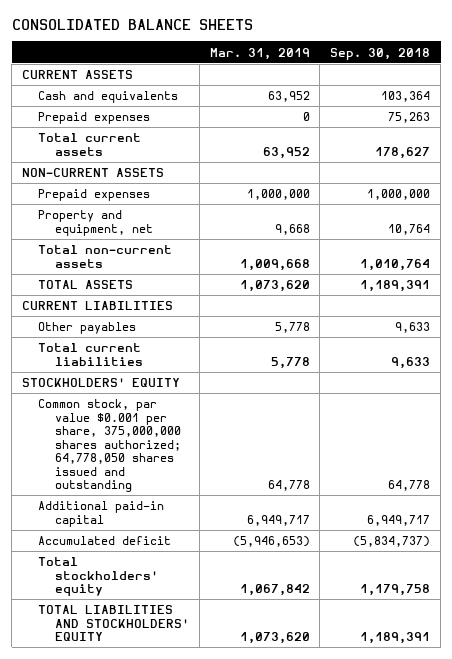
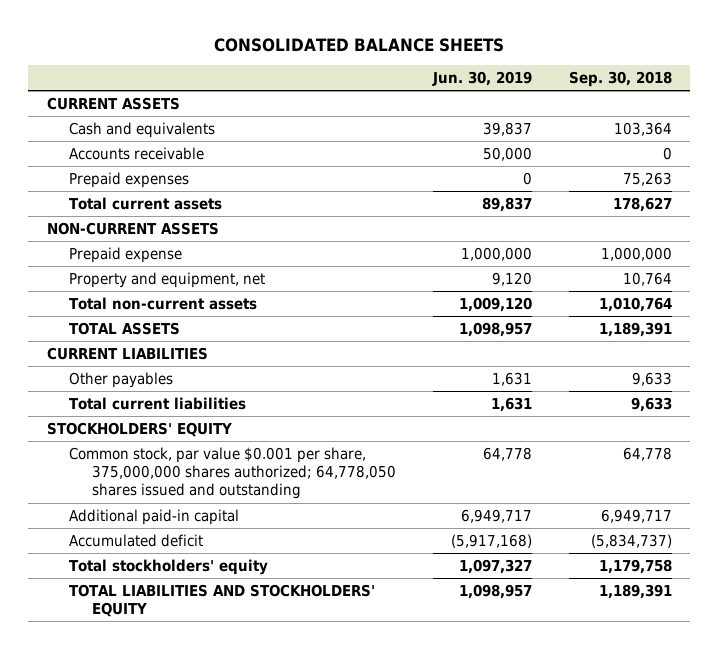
- | Mar. 31, 2019 | Sep. 30, 2018
+ | Jun. 30, 2019 | Sep. 30, 2018
+ Accounts receivable | 50,000 | 0
- Prepaid expenses | 1,000,000 | 1,000,000
+ Prepaid expense | 1,000,000 | 1,000,000

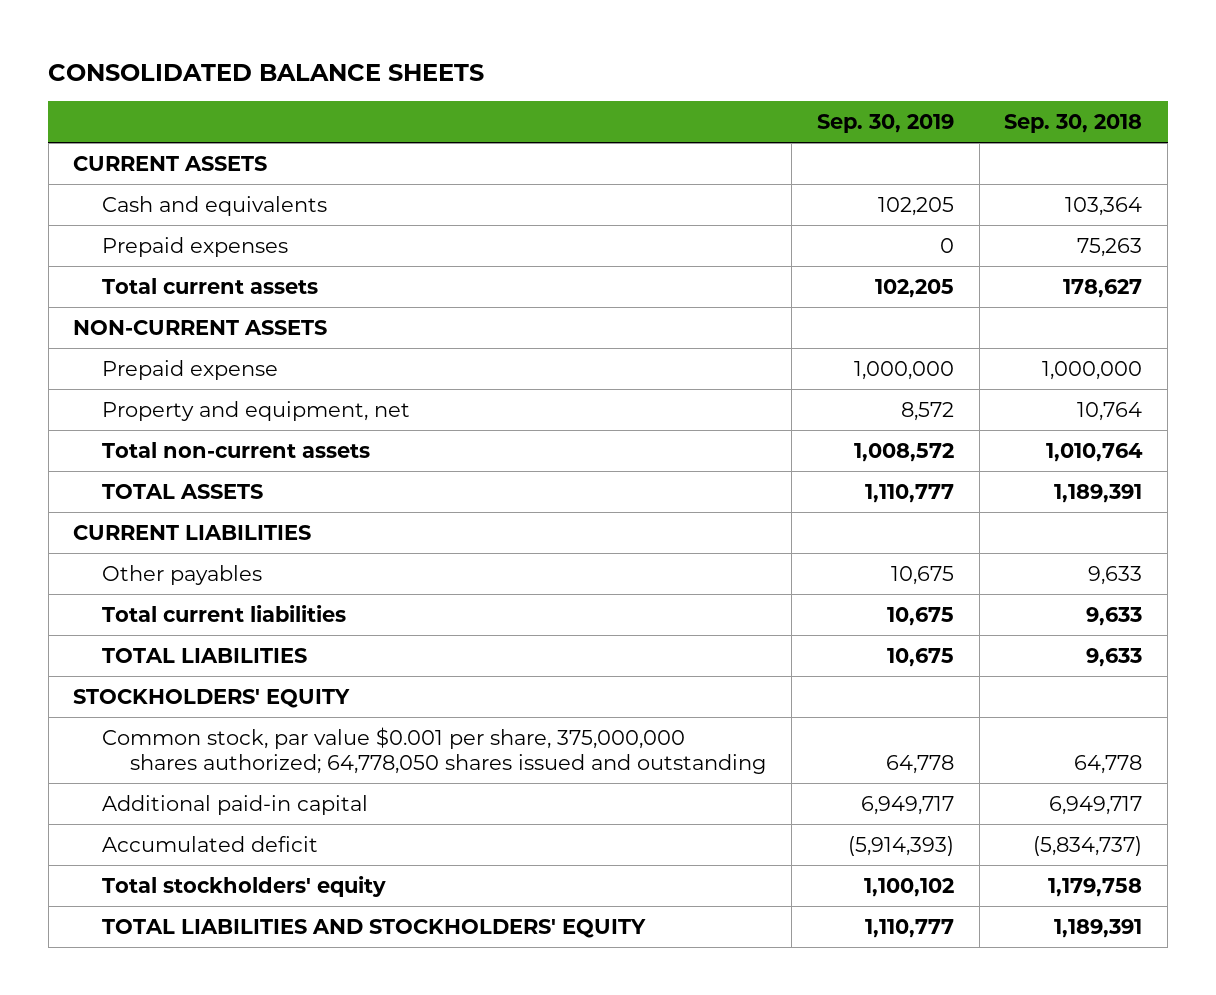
- | Jun. 30, 2019 | Sep. 30, 2018
+ | Sep. 30, 2019 | Sep. 30, 2018
- Accounts receivable | 50,000 | 0
+ TOTAL LIABILITIES | 10,675 | 9,633

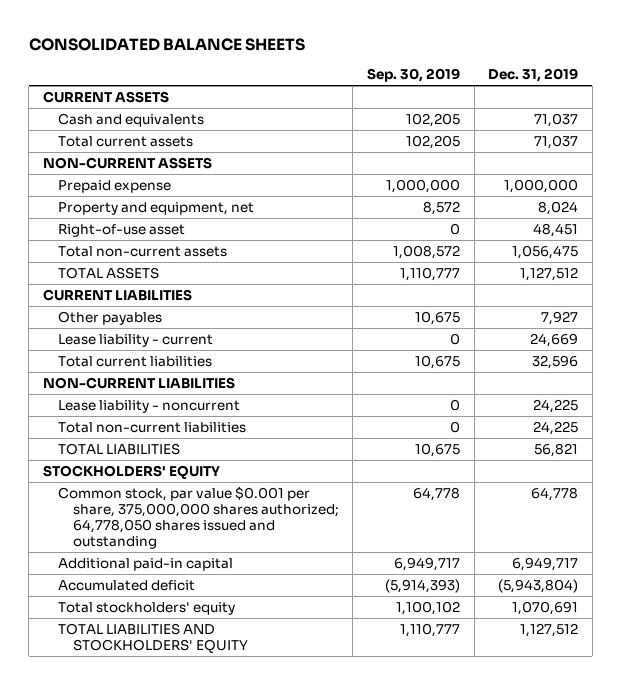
- | Sep. 30, 2019 | Sep. 30, 2018
+ | Sep. 30, 2019 | Dec. 31, 2019
- Prepaid expenses | 0 | 75,263
+ Right-of-use asset | 0 | 48,451
+ Lease liability - current | 0 | 24,669
+ NON-CURRENT LIABILITIES
+ Lease liability - noncurrent | 0 | 24,225
+ Total non-current liabilities | 0 | 24,225

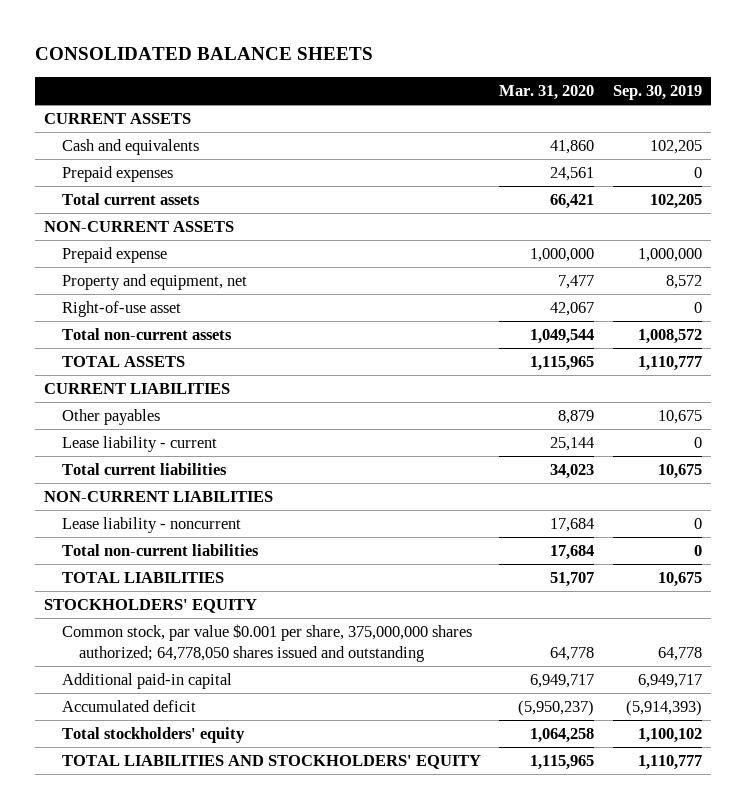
- | Sep. 30, 2019 | Dec. 31, 2019
+ | Mar. 31, 2020 | Sep. 30, 2019
+ Prepaid expenses | 24,561 | 0

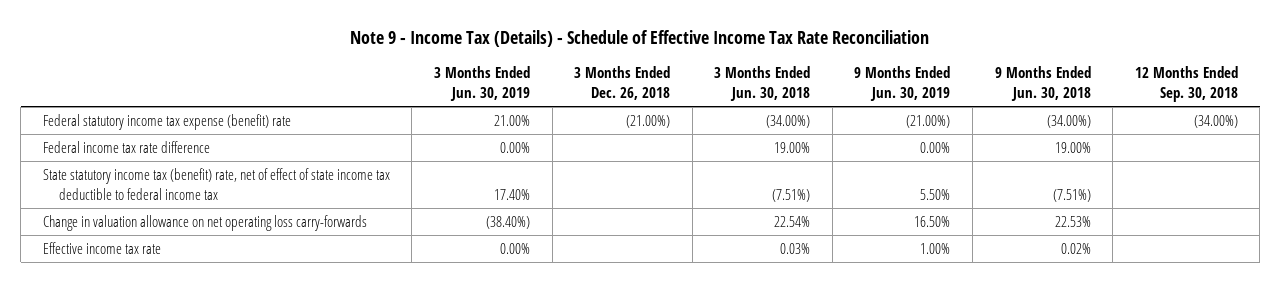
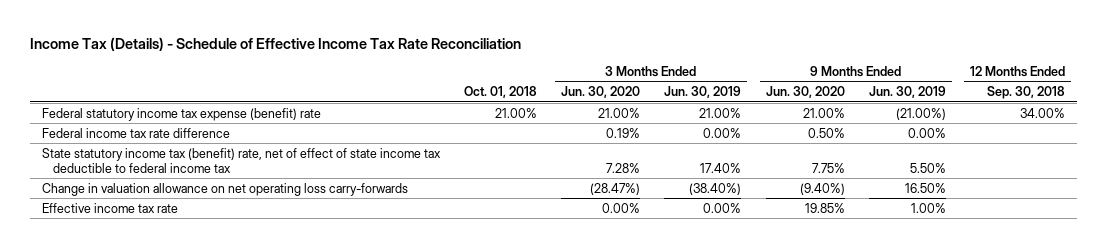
- Note 9 - Income Tax (Details) - Schedule of Effective Income Tax Rate Reconciliation
+ Income Tax (Details) - Schedule of Effective Income Tax Rate Reconciliation
- | 3 Months Ended Jun. 30, 2019 | 3 Months Ended Dec. 26, 2018 | 3 Months Ended Jun. 30, 2018 | 9 Months Ended Jun. 30, 2019 | 9 Months Ended Jun. 30, 2018 | 12 Months Ended Sep. 30, 2018
+ | Oct. 01, 2018 | 3 Months Ended Jun. 30, 2020 | 3 Months Ended Jun. 30, 2019 | 9 Months Ended Jun. 30, 2020 | 9 Months Ended Jun. 30, 2019 | 12 Months Ended Sep. 30, 2018
- Federal statutory income tax expense (benefit) rate | 21.00% | (21.00%) | (34.00%) | (21.00%) | (34.00%) | (34.00%)
+ Federal statutory income tax expense (benefit) rate | 21.00% | 21.00% | 21.00% | 21.00% | (21.00%) | 34.00%

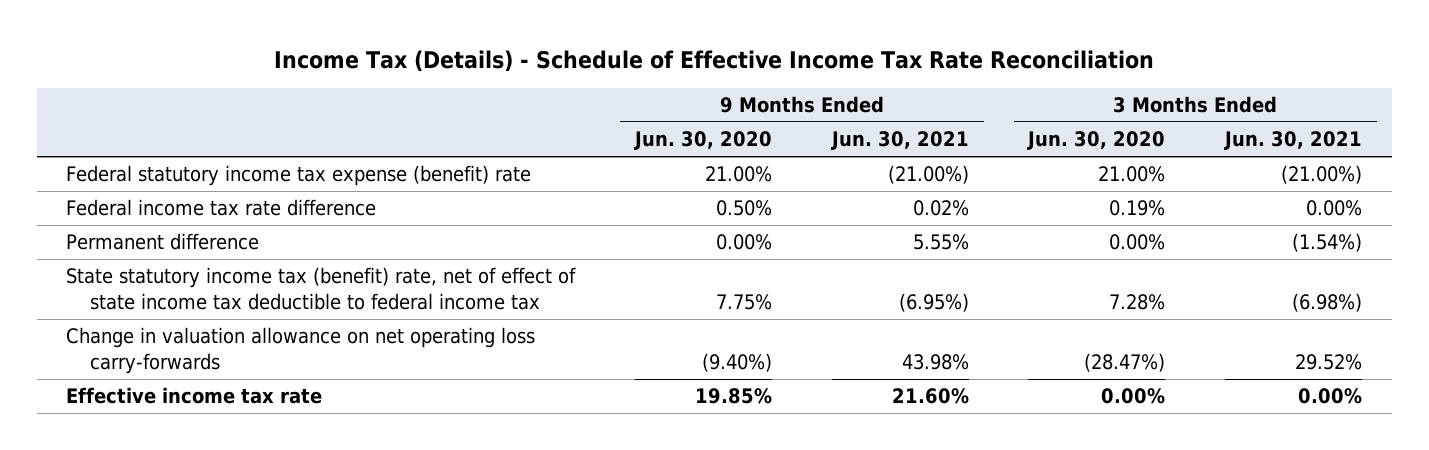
- | Oct. 01, 2018 | 3 Months Ended Jun. 30, 2020 | 3 Months Ended Jun. 30, 2019 | 9 Months Ended Jun. 30, 2020 | 9 Months Ended Jun. 30, 2019 | 12 Months Ended Sep. 30, 2018
+ | 9 Months Ended Jun. 30, 2020 | 9 Months Ended Jun. 30, 2021 | 3 Months Ended Jun. 30, 2020 | 3 Months Ended Jun. 30, 2021
+ Permanent difference | 0.00% | 5.55% | 0.00% | (1.54%)

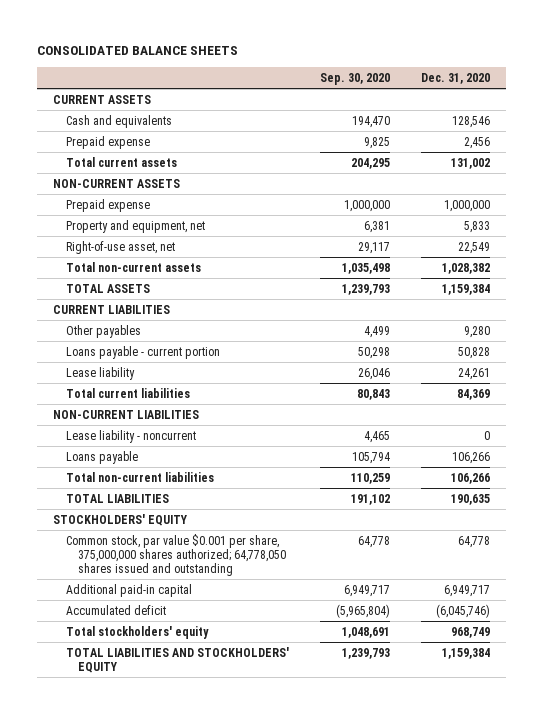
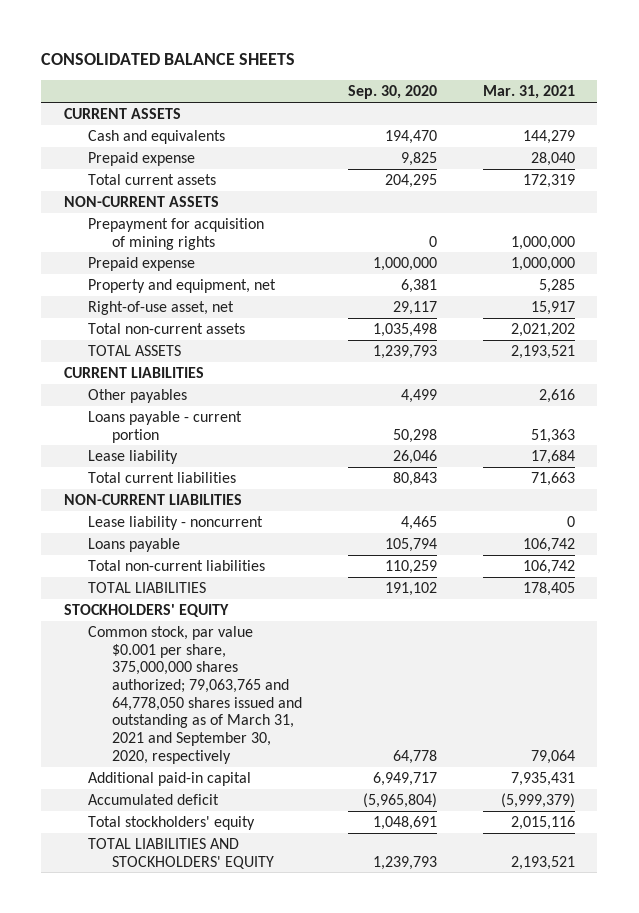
- | Sep. 30, 2020 | Dec. 31, 2020
+ | Sep. 30, 2020 | Mar. 31, 2021
+ Prepayment for acquisition of mining rights | 0 | 1,000,000
- Common stock, par value $0.001 per share, 375,000,000 shares authorized; 64,778,050 shares issued and outstanding | 64,778 | 64,778
+ Common stock, par value $0.001 per share, 375,000,000 shares authorized; 79,063,765 and 64,778,050 shares issued and outstanding as of March 31, 2021 and September 30, 2020, respectively | 64,778 | 79,064

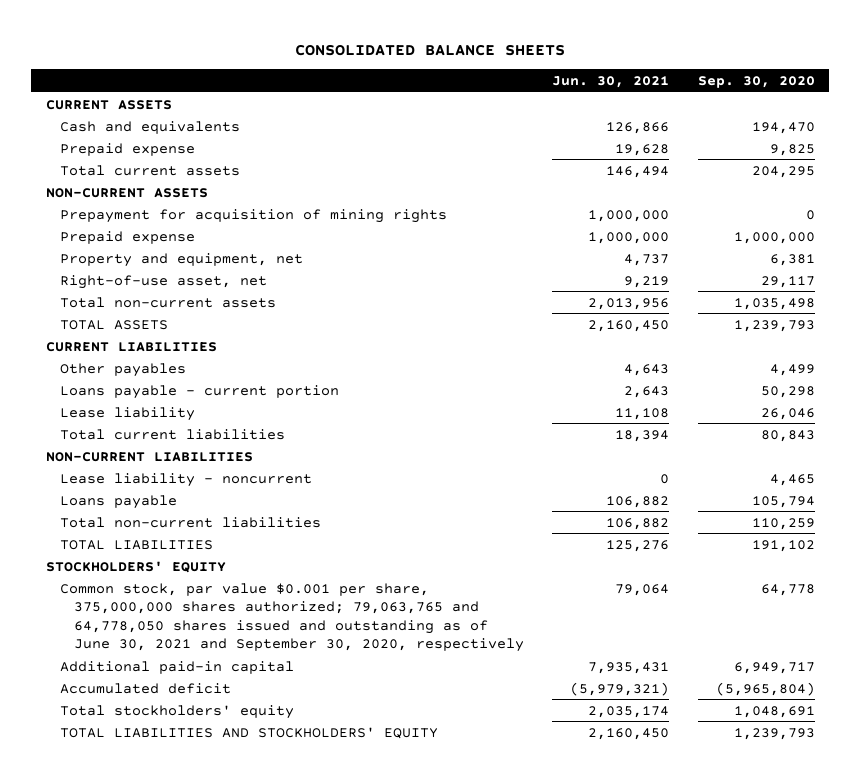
- | Sep. 30, 2020 | Mar. 31, 2021
+ | Jun. 30, 2021 | Sep. 30, 2020
- Common stock, par value $0.001 per share, 375,000,000 shares authorized; 79,063,765 and 64,778,050 shares issued and outstanding as of March 31, 2021 and September 30, 2020, respectively | 64,778 | 79,064
+ Common stock, par value $0.001 per share, 375,000,000 shares authorized; 79,063,765 and 64,778,050 shares issued and outstanding as of June 30, 2021 and September 30, 2020, respectively | 79,064 | 64,778

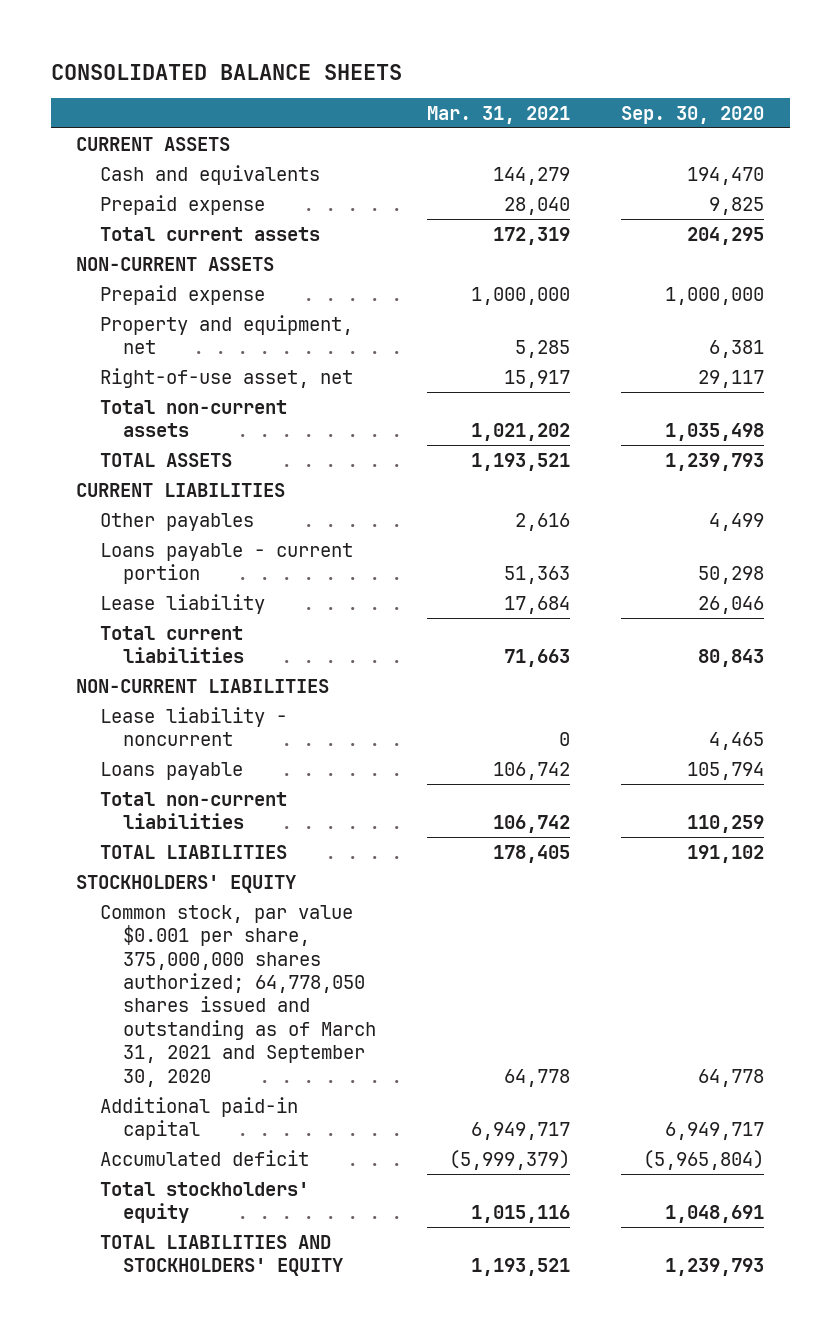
- | Jun. 30, 2021 | Sep. 30, 2020
+ | Mar. 31, 2021 | Sep. 30, 2020
- Prepayment for acquisition of mining rights | 1,000,000 | 0
- Common stock, par value $0.001 per share, 375,000,000 shares authorized; 79,063,765 and 64,778,050 shares issued and outstanding as of June 30, 2021 and September 30, 2020, respectively | 79,064 | 64,778
+ Common stock, par value $0.001 per share, 375,000,000 shares authorized; 64,778,050 shares issued and outstanding as of March 31, 2021 and September 30, 2020 | 64,778 | 64,778

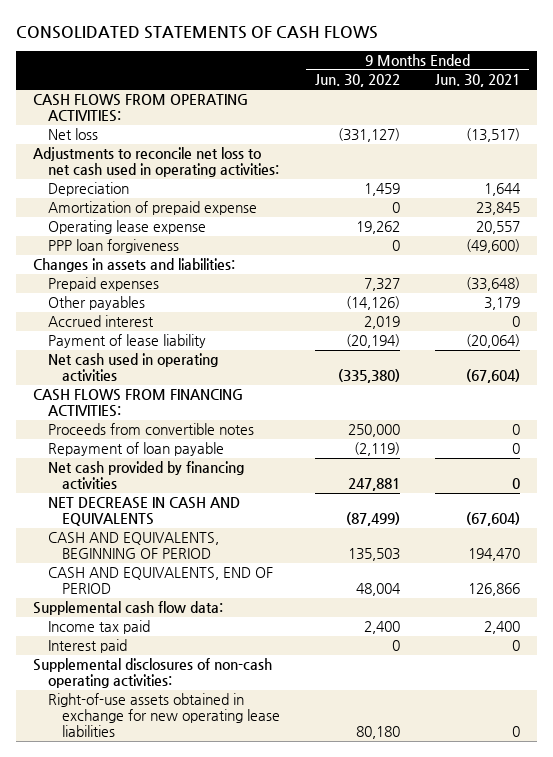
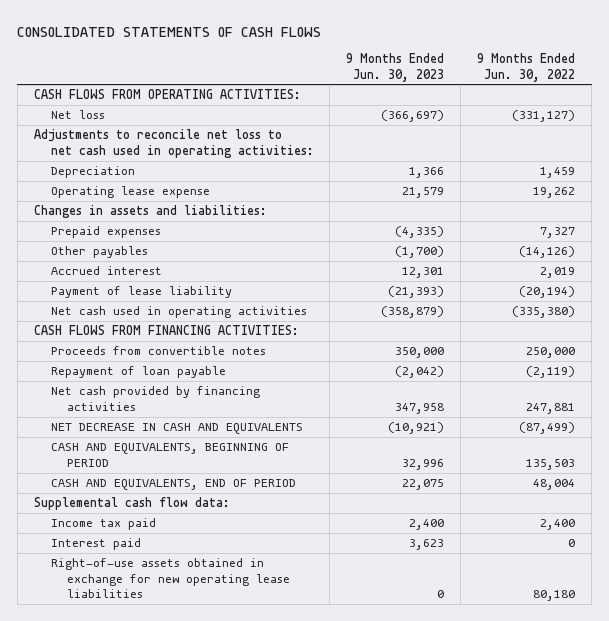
- | 9 Months Ended Jun. 30, 2022 | 9 Months Ended Jun. 30, 2021
+ | 9 Months Ended Jun. 30, 2023 | 9 Months Ended Jun. 30, 2022
- Amortization of prepaid expense | 0 | 23,845
- PPP loan forgiveness | 0 | (49,600)
- Supplemental disclosures of non-cash operating activities:

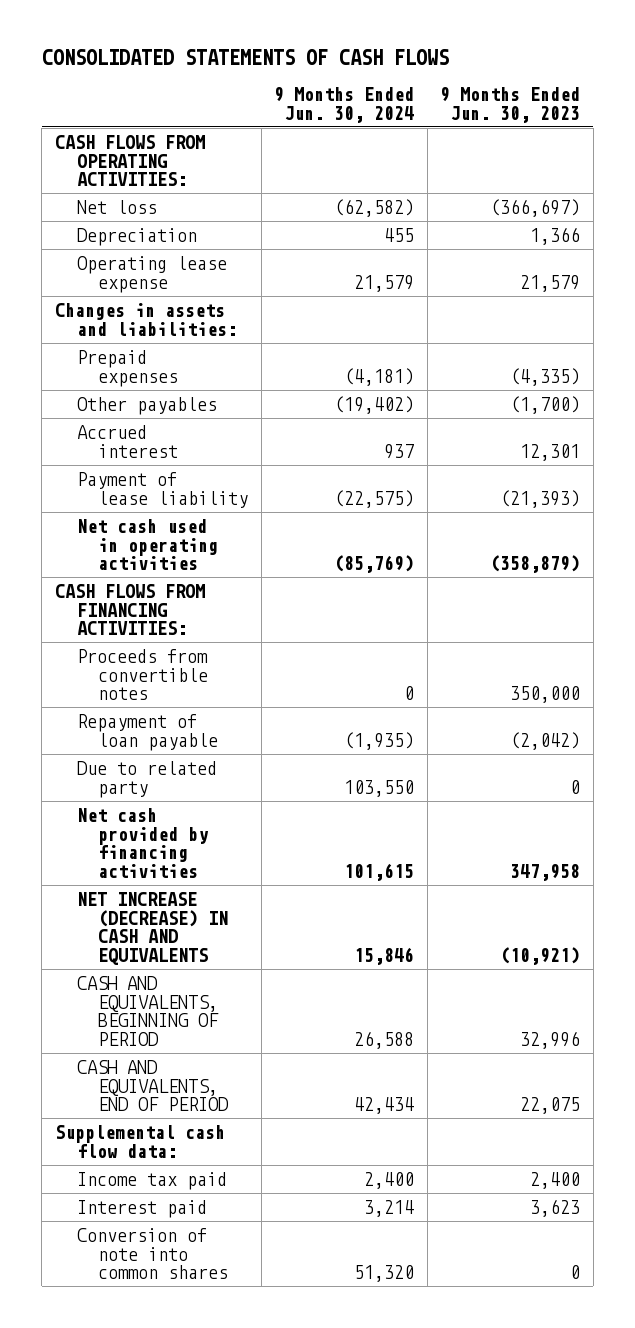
- | 9 Months Ended Jun. 30, 2023 | 9 Months Ended Jun. 30, 2022
+ | 9 Months Ended Jun. 30, 2024 | 9 Months Ended Jun. 30, 2023
- Adjustments to reconcile net loss to net cash used in operating activities:
+ Due to related party | 103,550 | 0
- NET DECREASE IN CASH AND EQUIVALENTS | (10,921) | (87,499)
+ NET INCREASE (DECREASE) IN CASH AND EQUIVALENTS | 15,846 | (10,921)
- Right-of-use assets obtained in exchange for new operating lease liabilities | 0 | 80,180
+ Conversion of note into common shares | 51,320 | 0

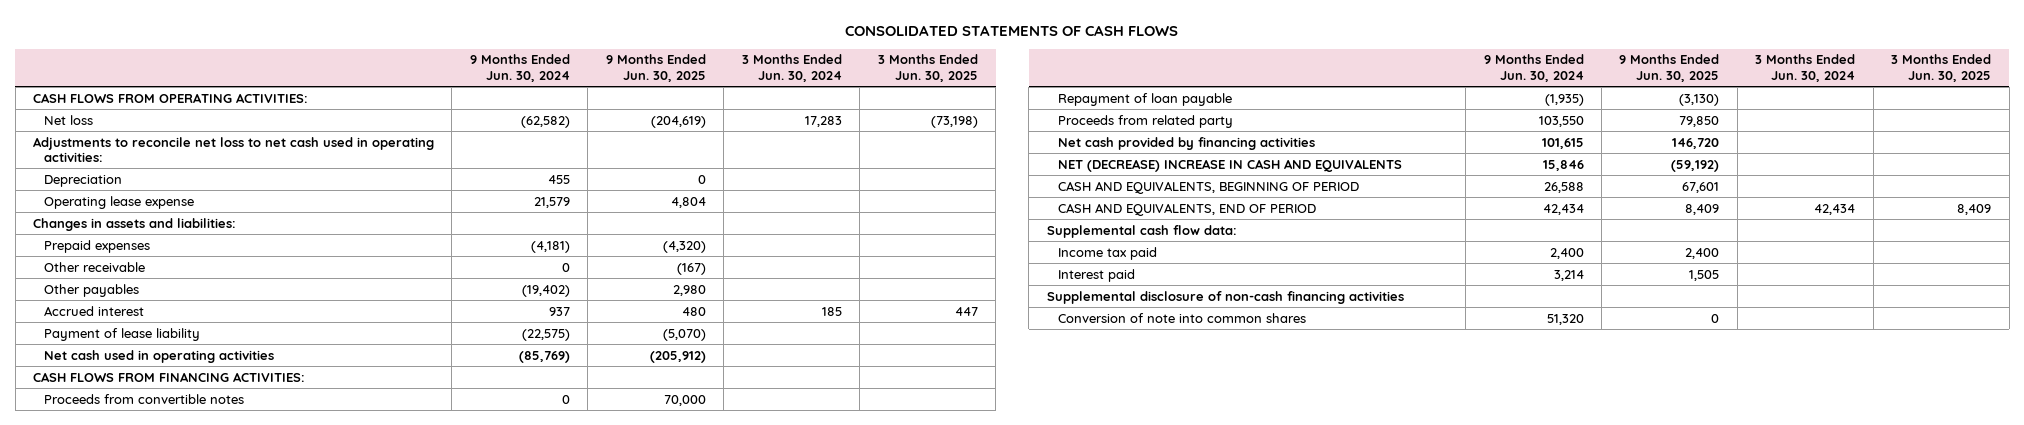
- | 9 Months Ended Jun. 30, 2024 | 9 Months Ended Jun. 30, 2023
+ | 9 Months Ended Jun. 30, 2024 | 9 Months Ended Jun. 30, 2025 | 3 Months Ended Jun. 30, 2024 | 3 Months Ended Jun. 30, 2025
+ Adjustments to reconcile net loss to net cash used in operating activities:
+ Other receivable | 0 | (167) | |
- Due to related party | 103,550 | 0
+ Proceeds from related party | 103,550 | 79,850 | |
- NET INCREASE (DECREASE) IN CASH AND EQUIVALENTS | 15,846 | (10,921)
+ NET (DECREASE) INCREASE IN CASH AND EQUIVALENTS | 15,846 | (59,192) | |
+ Supplemental disclosure of non-cash financing activities

